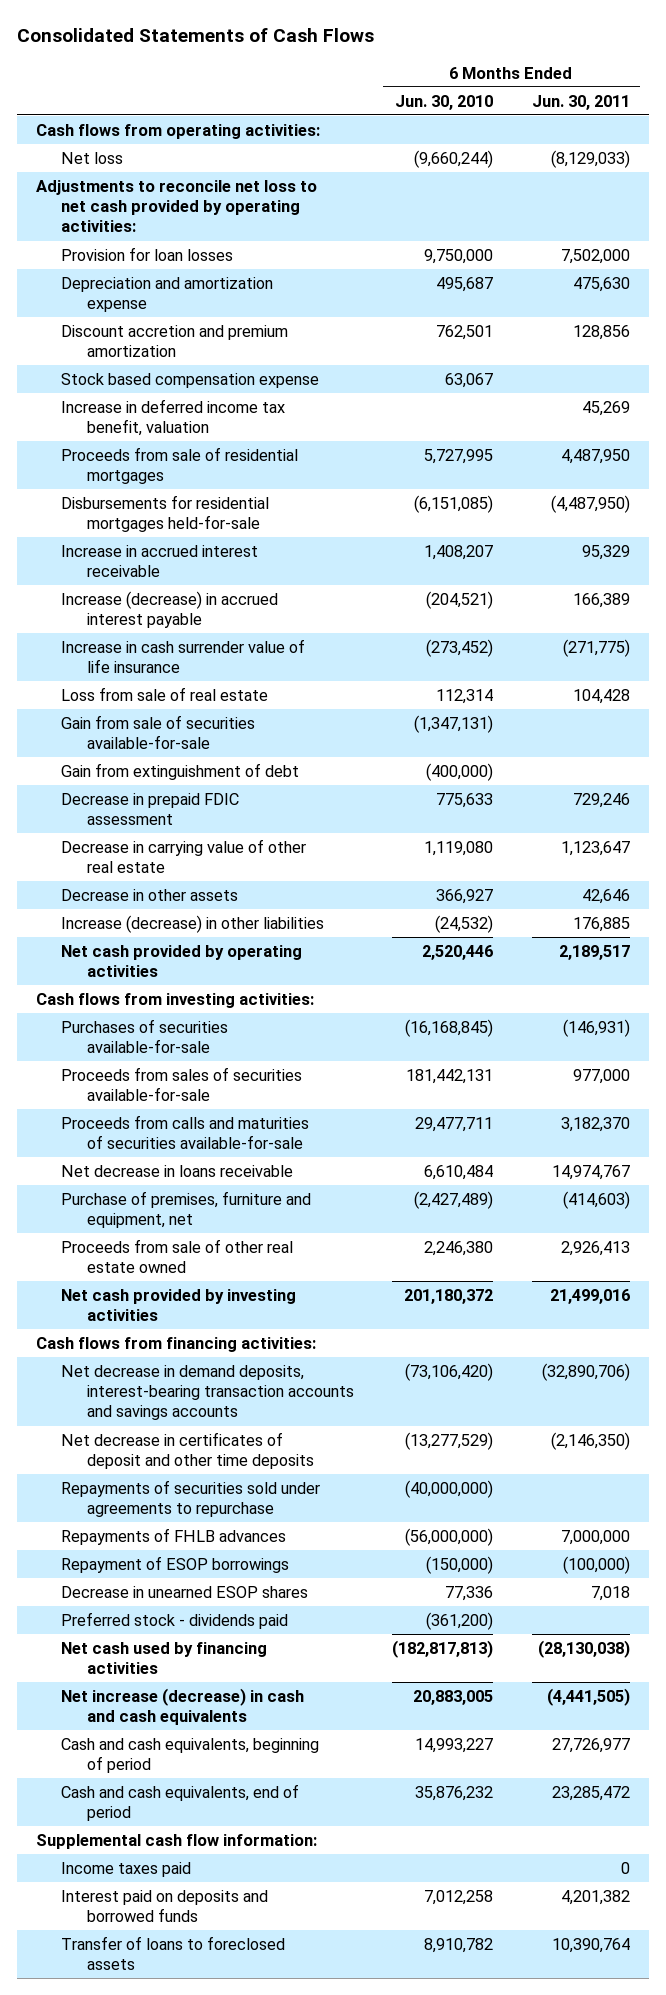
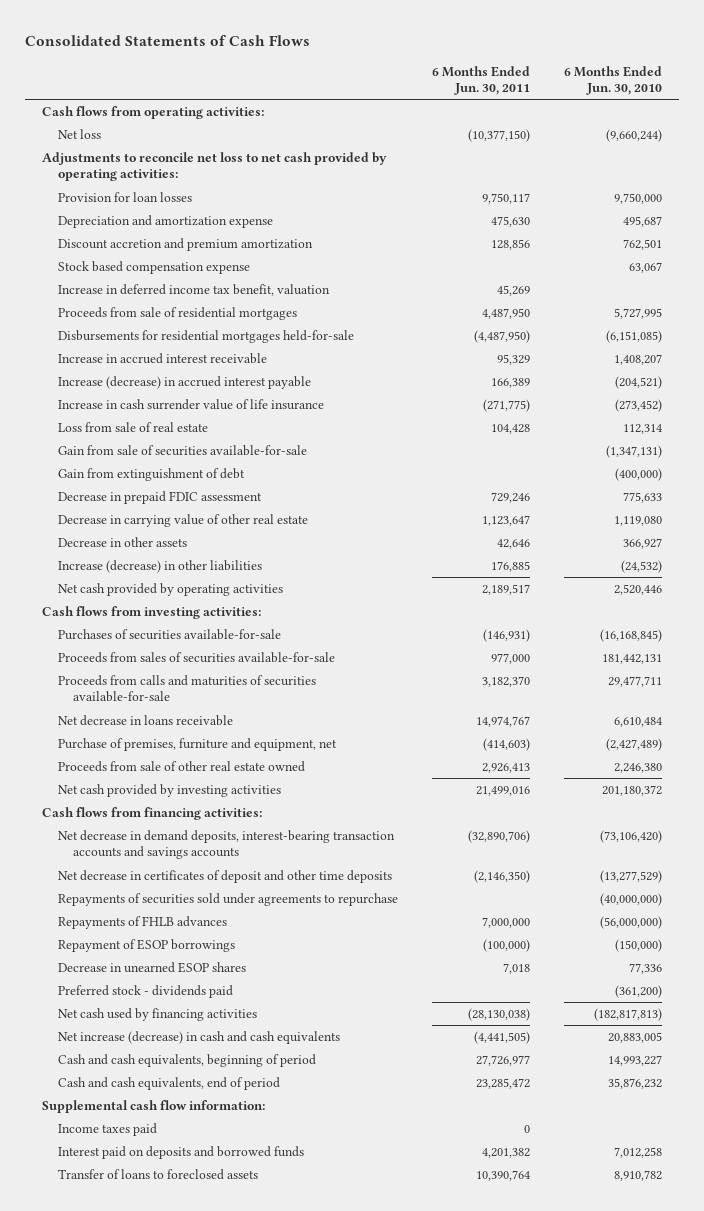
- | 6 Months Ended Jun. 30, 2010 | 6 Months Ended Jun. 30, 2011
+ | 6 Months Ended Jun. 30, 2011 | 6 Months Ended Jun. 30, 2010
- Net loss | (9,660,244) | (8,129,033)
+ Net loss | (10,377,150) | (9,660,244)
- Provision for loan losses | 9,750,000 | 7,502,000
+ Provision for loan losses | 9,750,117 | 9,750,000

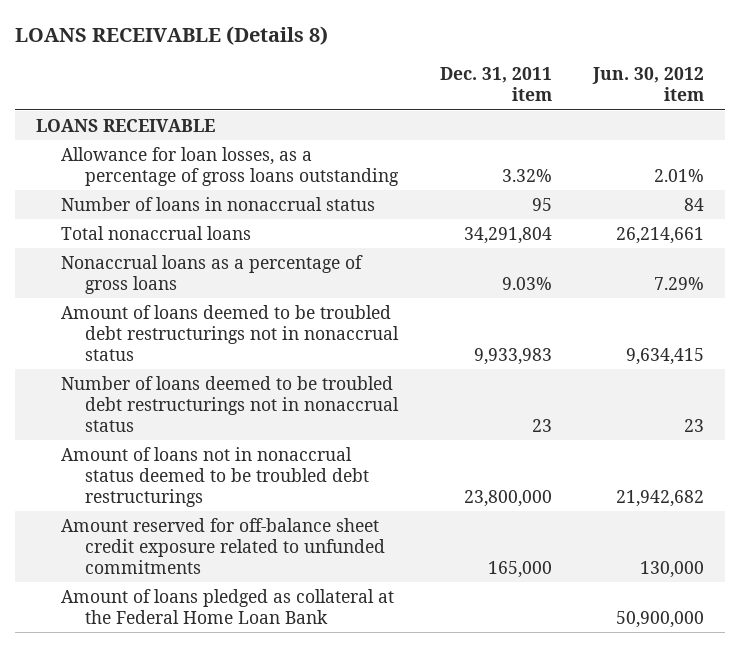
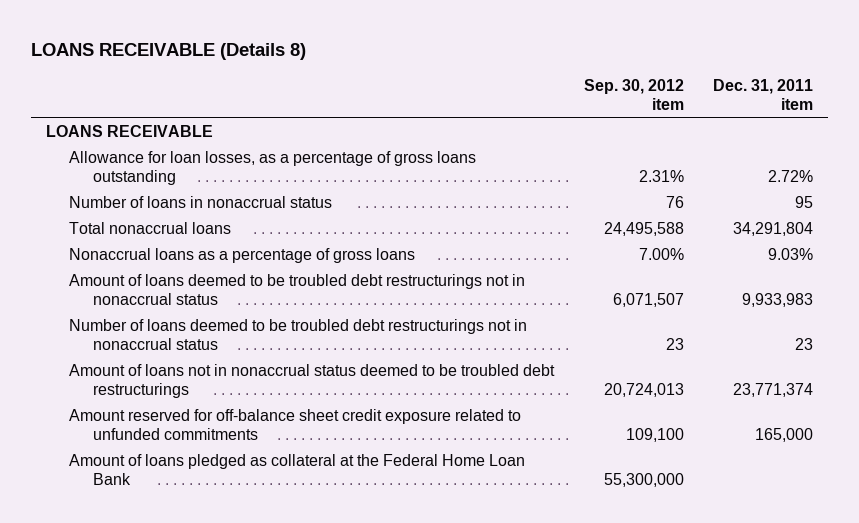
- | Dec. 31, 2011 item | Jun. 30, 2012 item
+ | Sep. 30, 2012 item | Dec. 31, 2011 item
- Allowance for loan losses, as a percentage of gross loans outstanding | 3.32% | 2.01%
+ Allowance for loan losses, as a percentage of gross loans outstanding | 2.31% | 2.72%
- Amount of loans not in nonaccrual status deemed to be troubled debt restructurings | 23,800,000 | 21,942,682
+ Amount of loans not in nonaccrual status deemed to be troubled debt restructurings | 20,724,013 | 23,771,374

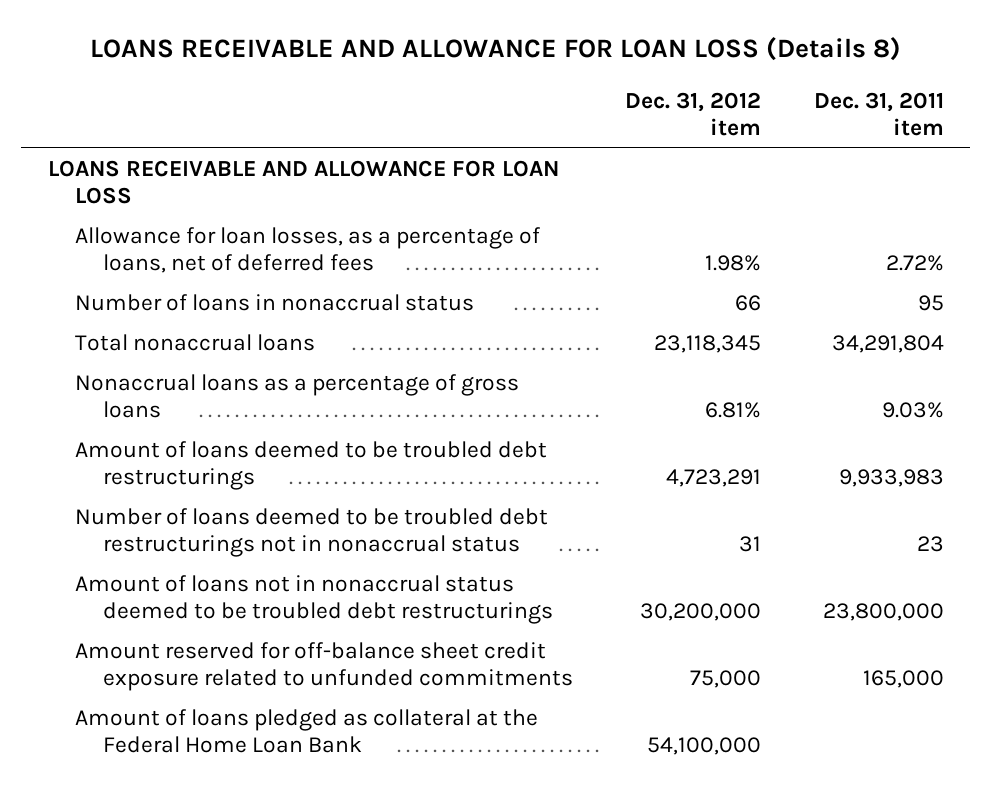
- LOANS RECEIVABLE (Details 8)
+ LOANS RECEIVABLE AND ALLOWANCE FOR LOAN LOSS (Details 8)
- | Sep. 30, 2012 item | Dec. 31, 2011 item
+ | Dec. 31, 2012 item | Dec. 31, 2011 item
- LOANS RECEIVABLE
- Allowance for loan losses, as a percentage of gross loans outstanding | 2.31% | 2.72%
+ LOANS RECEIVABLE AND ALLOWANCE FOR LOAN LOSS
+ Allowance for loan losses, as a percentage of loans, net of deferred fees | 1.98% | 2.72%
- Amount of loans deemed to be troubled debt restructurings not in nonaccrual status | 6,071,507 | 9,933,983
+ Amount of loans deemed to be troubled debt restructurings | 4,723,291 | 9,933,983
- Amount of loans not in nonaccrual status deemed to be troubled debt restructurings | 20,724,013 | 23,771,374
+ Amount of loans not in nonaccrual status deemed to be troubled debt restructurings | 30,200,000 | 23,800,000

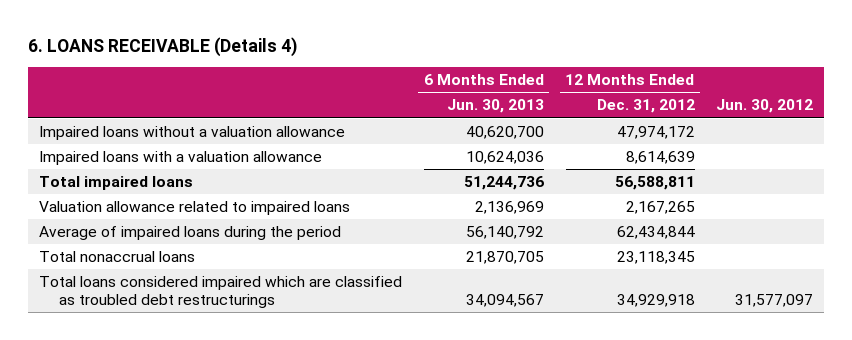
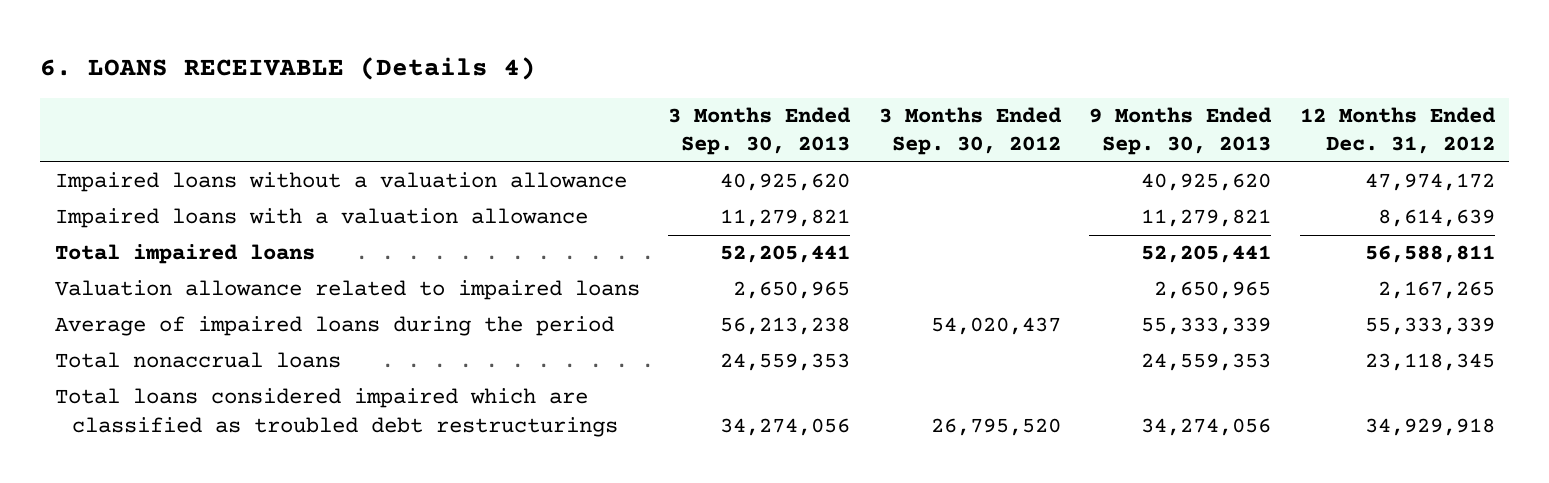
- | 6 Months Ended Jun. 30, 2013 | 12 Months Ended Dec. 31, 2012 | Jun. 30, 2012
+ | 3 Months Ended Sep. 30, 2013 | 3 Months Ended Sep. 30, 2012 | 9 Months Ended Sep. 30, 2013 | 12 Months Ended Dec. 31, 2012
- Average of impaired loans during the period | 56,140,792 | 62,434,844 |
+ Average of impaired loans during the period | 56,213,238 | 54,020,437 | 55,333,339 | 55,333,339

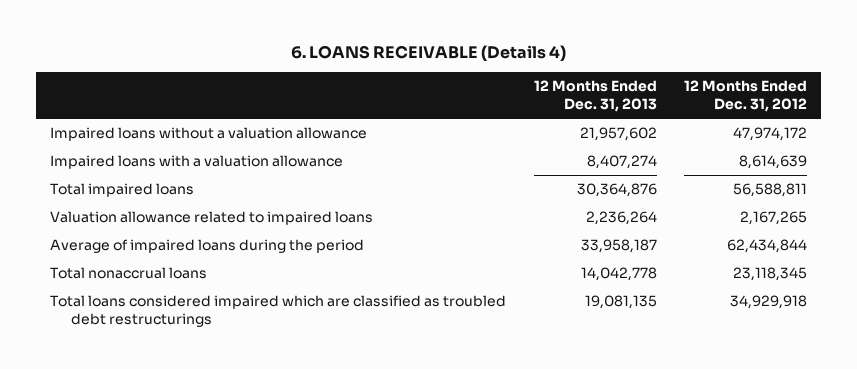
- | 3 Months Ended Sep. 30, 2013 | 3 Months Ended Sep. 30, 2012 | 9 Months Ended Sep. 30, 2013 | 12 Months Ended Dec. 31, 2012
+ | 12 Months Ended Dec. 31, 2013 | 12 Months Ended Dec. 31, 2012
- Average of impaired loans during the period | 56,213,238 | 54,020,437 | 55,333,339 | 55,333,339
+ Average of impaired loans during the period | 33,958,187 | 62,434,844

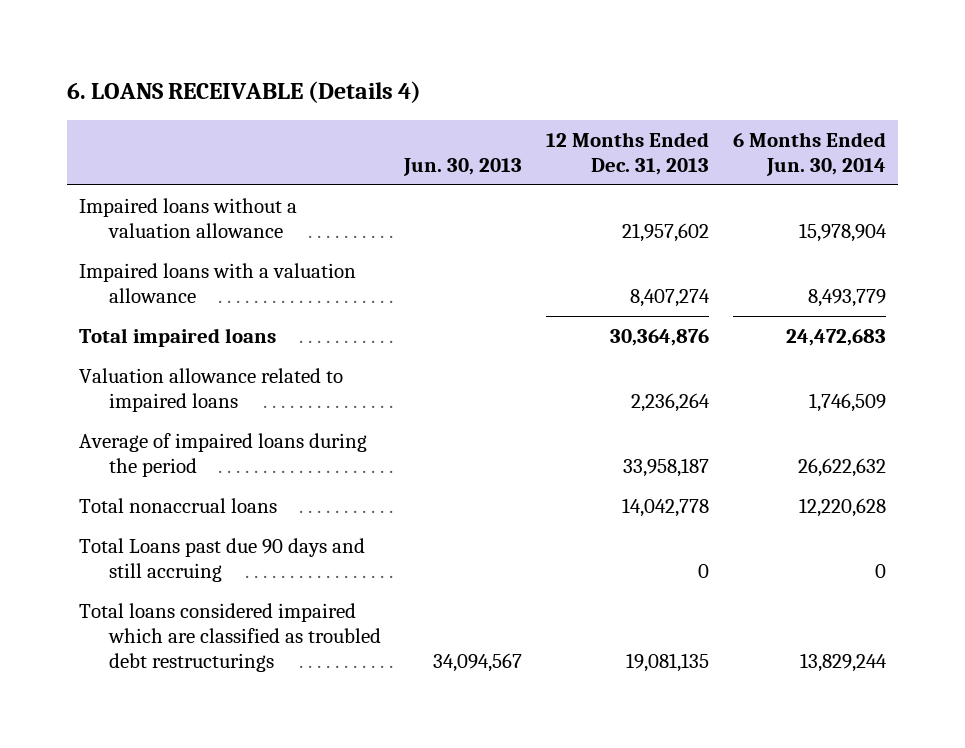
- | 12 Months Ended Dec. 31, 2013 | 12 Months Ended Dec. 31, 2012
+ | Jun. 30, 2013 | 12 Months Ended Dec. 31, 2013 | 6 Months Ended Jun. 30, 2014
+ Total Loans past due 90 days and still accruing | | 0 | 0

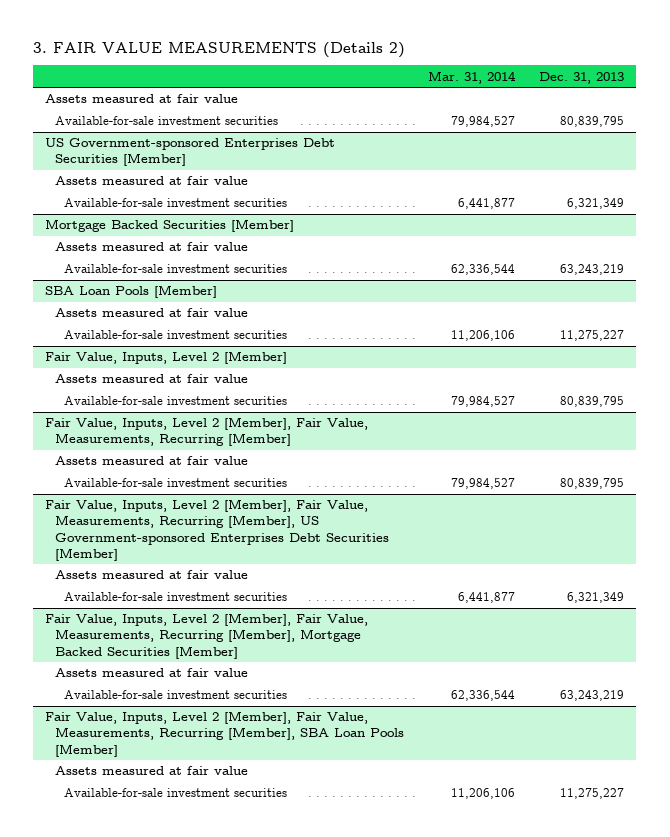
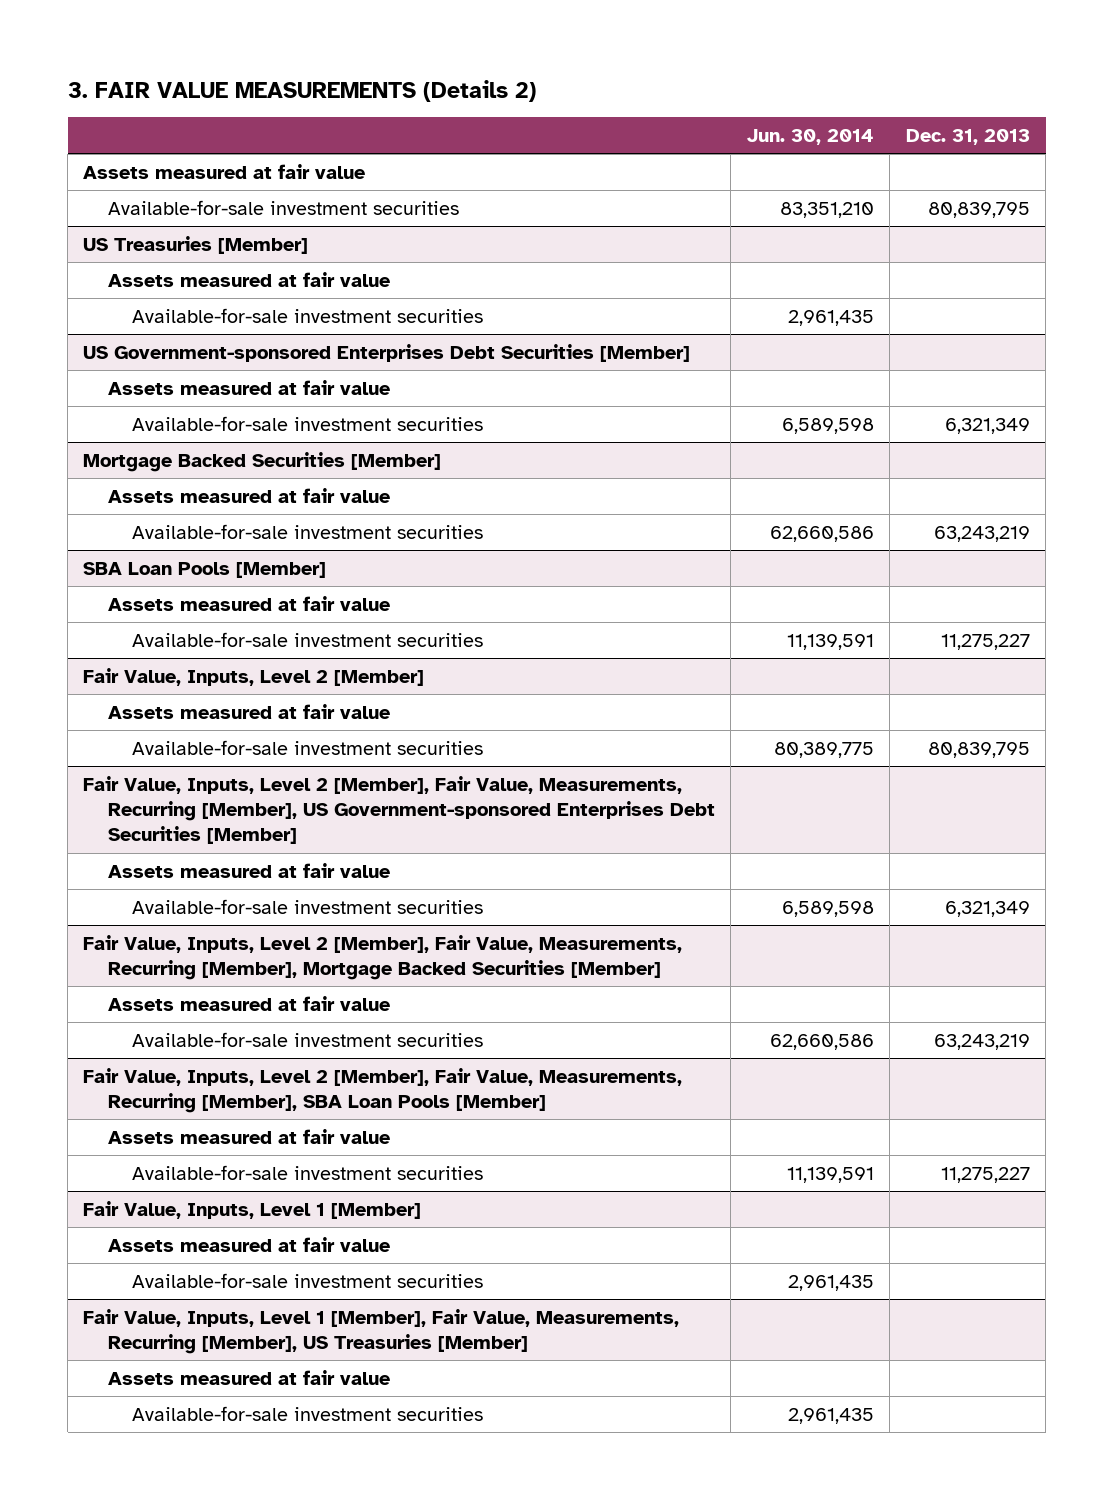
- | Mar. 31, 2014 | Dec. 31, 2013
+ | Jun. 30, 2014 | Dec. 31, 2013
+ US Treasuries [Member]
+ Assets measured at fair value
+ Available-for-sale investment securities | 2,961,435 |
- Fair Value, Inputs, Level 2 [Member], Fair Value, Measurements, Recurring [Member]
- Assets measured at fair value
- Available-for-sale investment securities | 79,984,527 | 80,839,795
+ Fair Value, Inputs, Level 1 [Member]
+ Assets measured at fair value
+ Available-for-sale investment securities | 2,961,435 |
+ Fair Value, Inputs, Level 1 [Member], Fair Value, Measurements, Recurring [Member], US Treasuries [Member]
+ Assets measured at fair value
+ Available-for-sale investment securities | 2,961,435 |

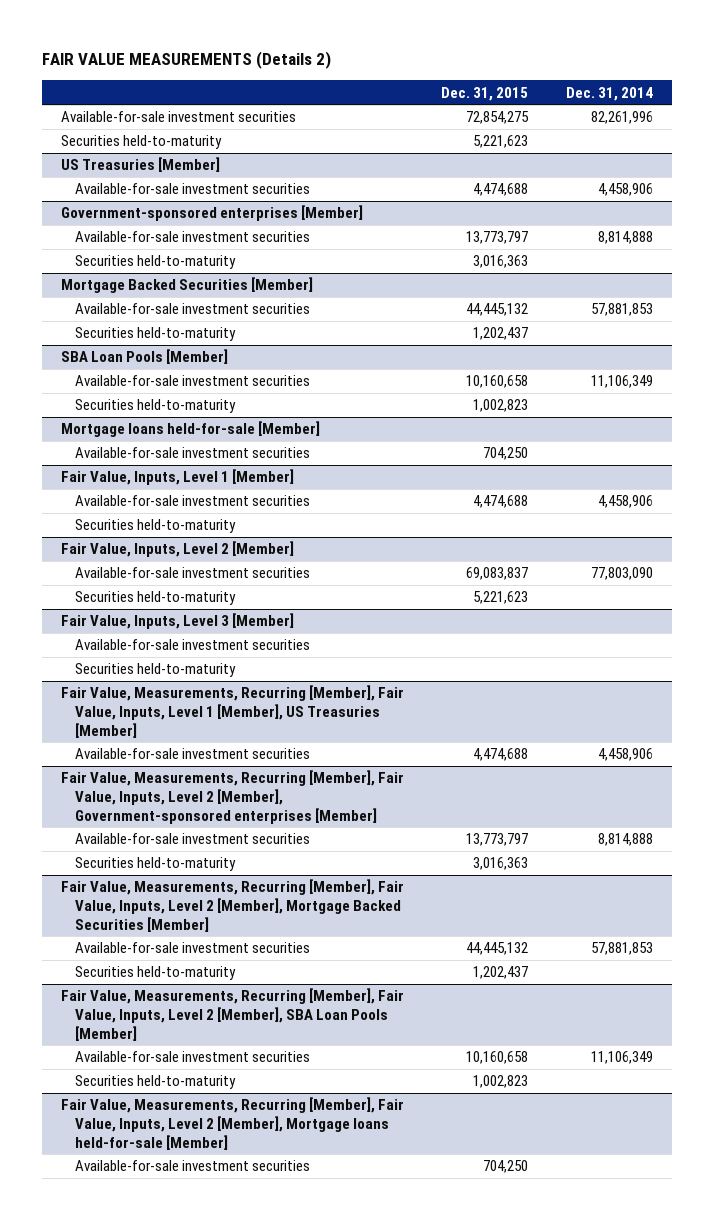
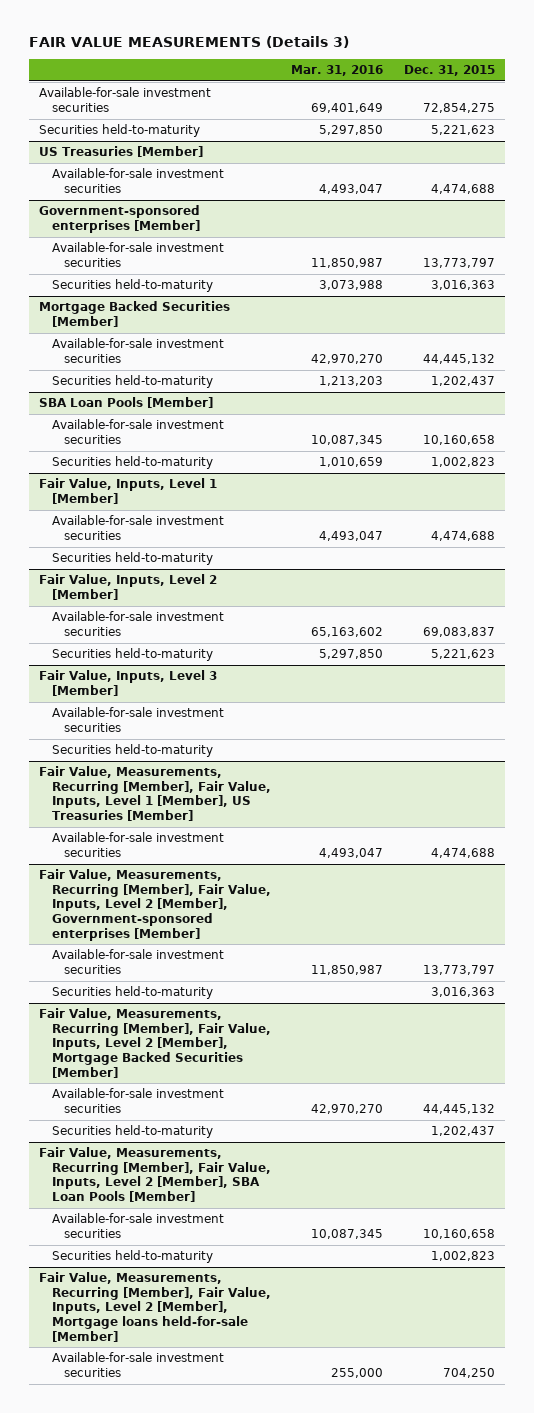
- FAIR VALUE MEASUREMENTS (Details 2)
+ FAIR VALUE MEASUREMENTS (Details 3)
- | Dec. 31, 2015 | Dec. 31, 2014
+ | Mar. 31, 2016 | Dec. 31, 2015
- Mortgage loans held-for-sale [Member]
- Available-for-sale investment securities | 704,250 |

